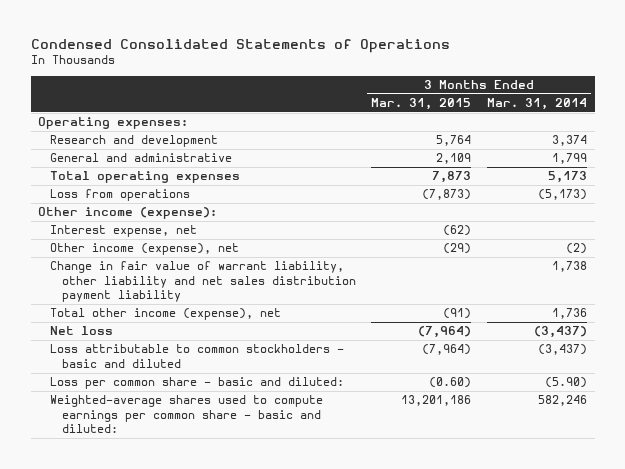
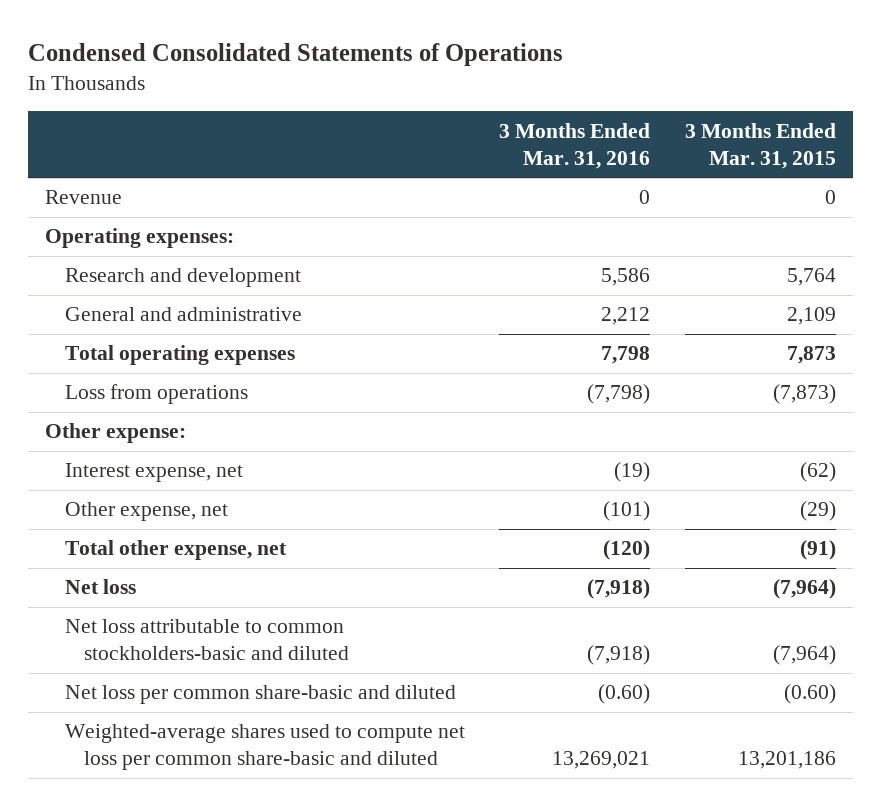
- | 3 Months Ended Mar. 31, 2015 | 3 Months Ended Mar. 31, 2014
+ | 3 Months Ended Mar. 31, 2016 | 3 Months Ended Mar. 31, 2015
+ Revenue | 0 | 0
- Other income (expense):
+ Other expense:
- Other income (expense), net | (29) | (2)
- Change in fair value of warrant liability, other liability and net sales distribution payment liability | | 1,738
- Total other income (expense), net | (91) | 1,736
+ Other expense, net | (101) | (29)
+ Total other expense, net | (120) | (91)
- Loss attributable to common stockholders - basic and diluted | (7,964) | (3,437)
- Loss per common share - basic and diluted: | (0.60) | (5.90)
- Weighted-average shares used to compute earnings per common share - basic and diluted: | 13,201,186 | 582,246
+ Net loss attributable to common stockholders-basic and diluted | (7,918) | (7,964)
+ Net loss per common share-basic and diluted | (0.60) | (0.60)
+ Weighted-average shares used to compute net loss per common share-basic and diluted | 13,269,021 | 13,201,186

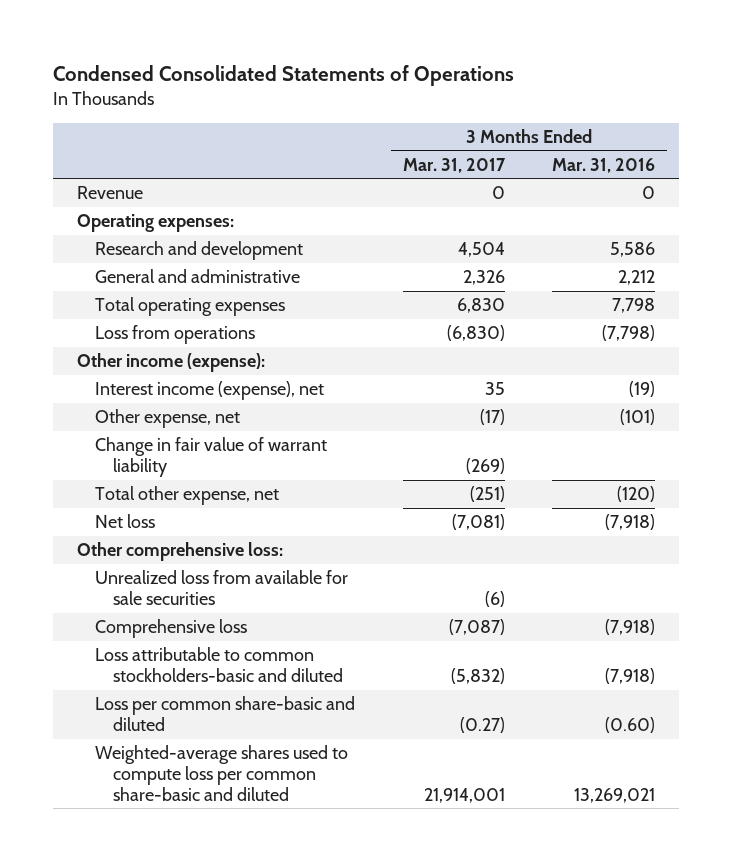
- | 3 Months Ended Mar. 31, 2016 | 3 Months Ended Mar. 31, 2015
+ | 3 Months Ended Mar. 31, 2017 | 3 Months Ended Mar. 31, 2016
- Other expense:
- Interest expense, net | (19) | (62)
+ Other income (expense):
+ Interest income (expense), net | 35 | (19)
+ Change in fair value of warrant liability | (269) |
- Net loss attributable to common stockholders-basic and diluted | (7,918) | (7,964)
- Net loss per common share-basic and diluted | (0.60) | (0.60)
- Weighted-average shares used to compute net loss per common share-basic and diluted | 13,269,021 | 13,201,186
+ Other comprehensive loss:
+ Unrealized loss from available for sale securities | (6) |
+ Comprehensive loss | (7,087) | (7,918)
+ Loss attributable to common stockholders-basic and diluted | (5,832) | (7,918)
+ Loss per common share-basic and diluted | (0.27) | (0.60)
+ Weighted-average shares used to compute loss per common share-basic and diluted | 21,914,001 | 13,269,021

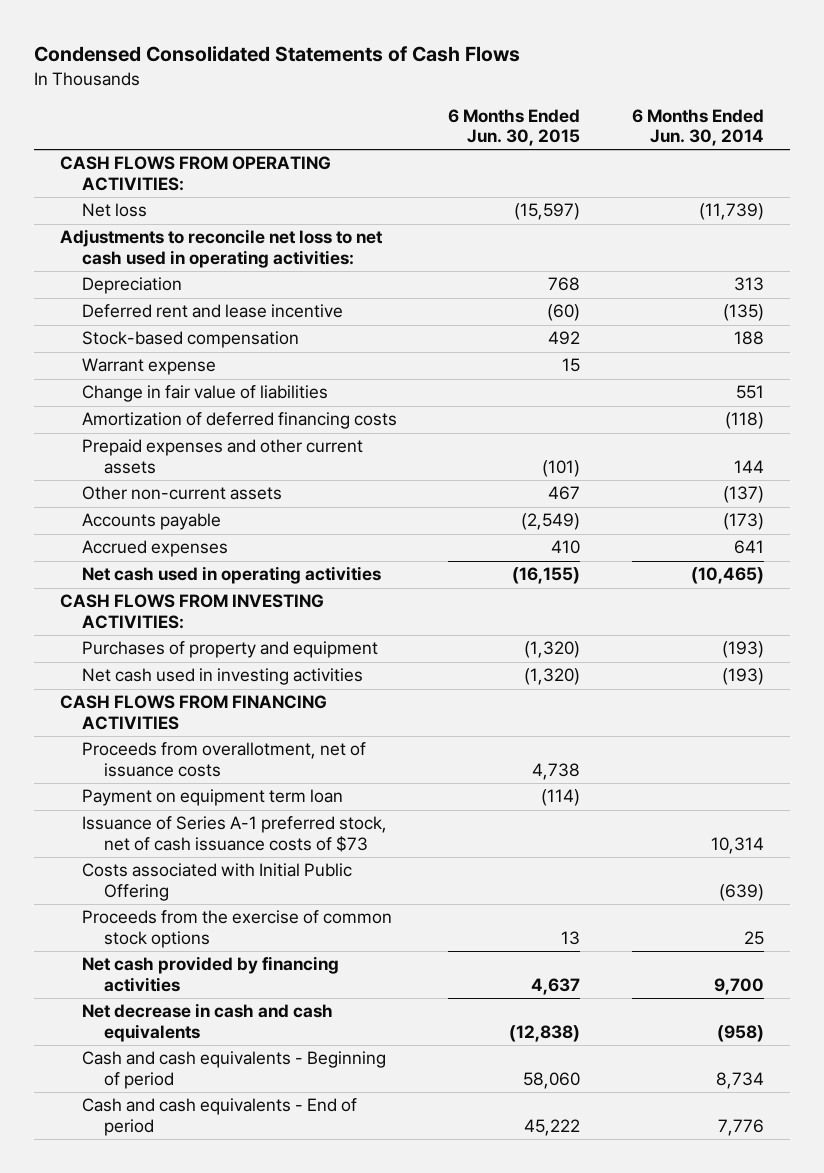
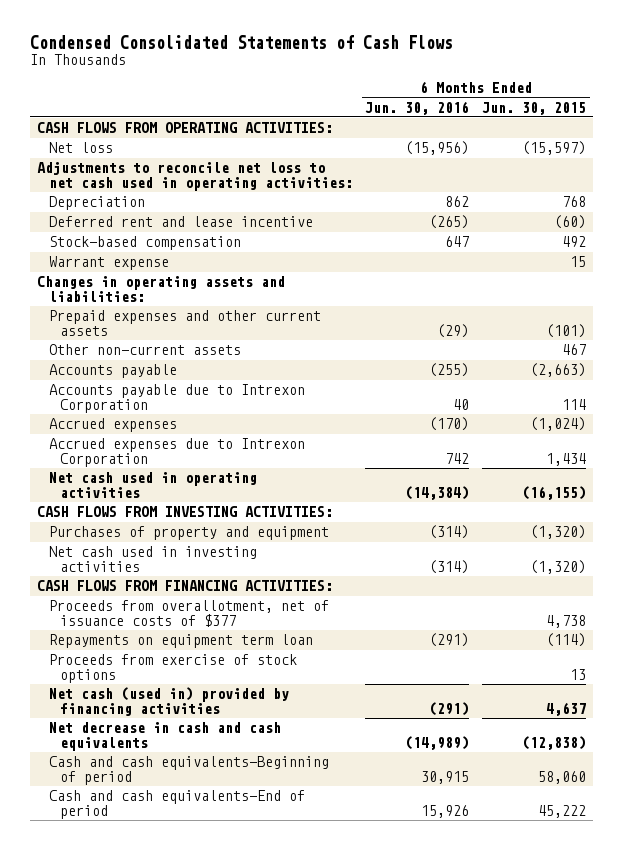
- | 6 Months Ended Jun. 30, 2015 | 6 Months Ended Jun. 30, 2014
+ | 6 Months Ended Jun. 30, 2016 | 6 Months Ended Jun. 30, 2015
- Change in fair value of liabilities | | 551
- Amortization of deferred financing costs | | (118)
+ Changes in operating assets and liabilities:
- Accounts payable | (2,549) | (173)
- Accrued expenses | 410 | 641
+ Accounts payable | (255) | (2,663)
+ Accounts payable due to Intrexon Corporation | 40 | 114
+ Accrued expenses | (170) | (1,024)
+ Accrued expenses due to Intrexon Corporation | 742 | 1,434
- CASH FLOWS FROM FINANCING ACTIVITIES
- Proceeds from overallotment, net of issuance costs | 4,738 |
- Payment on equipment term loan | (114) |
- Issuance of Series A-1 preferred stock, net of cash issuance costs of $73 | | 10,314
- Costs associated with Initial Public Offering | | (639)
- Proceeds from the exercise of common stock options | 13 | 25
- Net cash provided by financing activities | 4,637 | 9,700
+ CASH FLOWS FROM FINANCING ACTIVITIES:
+ Proceeds from overallotment, net of issuance costs of $377 | | 4,738
+ Repayments on equipment term loan | (291) | (114)
+ Proceeds from exercise of stock options | | 13
+ Net cash (used in) provided by financing activities | (291) | 4,637
- Cash and cash equivalents - Beginning of period | 58,060 | 8,734
- Cash and cash equivalents - End of period | 45,222 | 7,776
+ Cash and cash equivalents-Beginning of period | 30,915 | 58,060
+ Cash and cash equivalents-End of period | 15,926 | 45,222

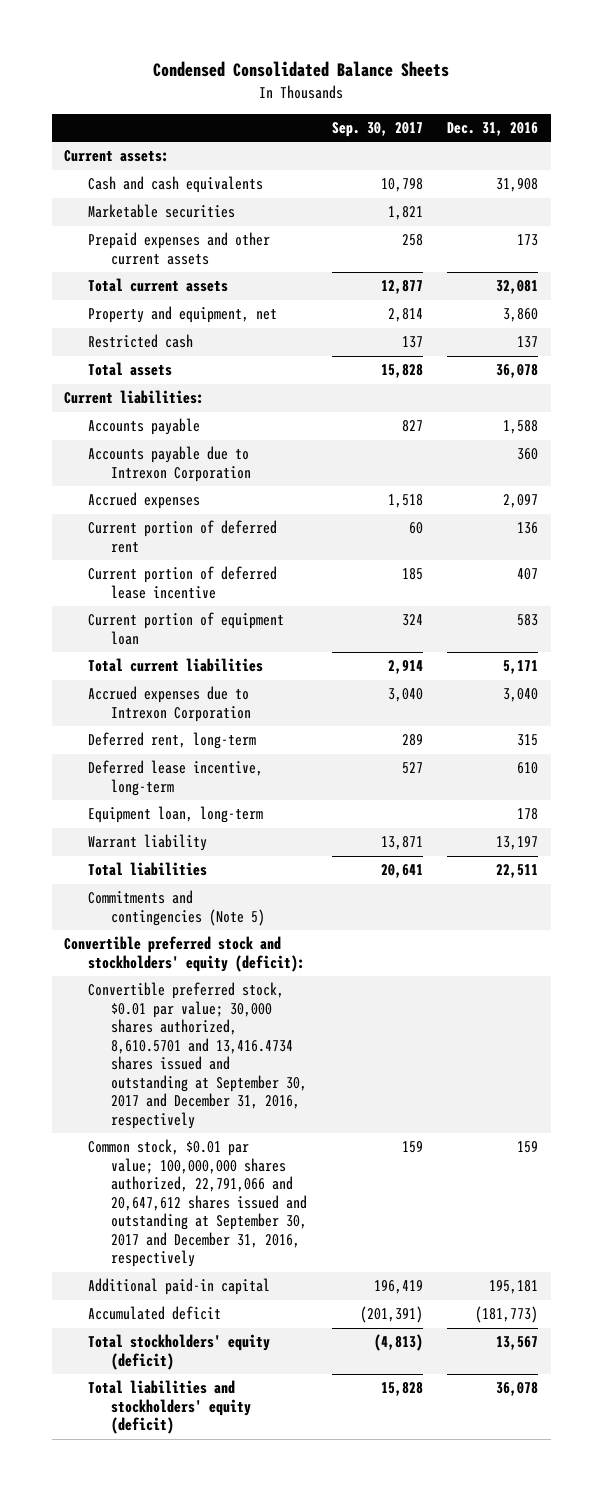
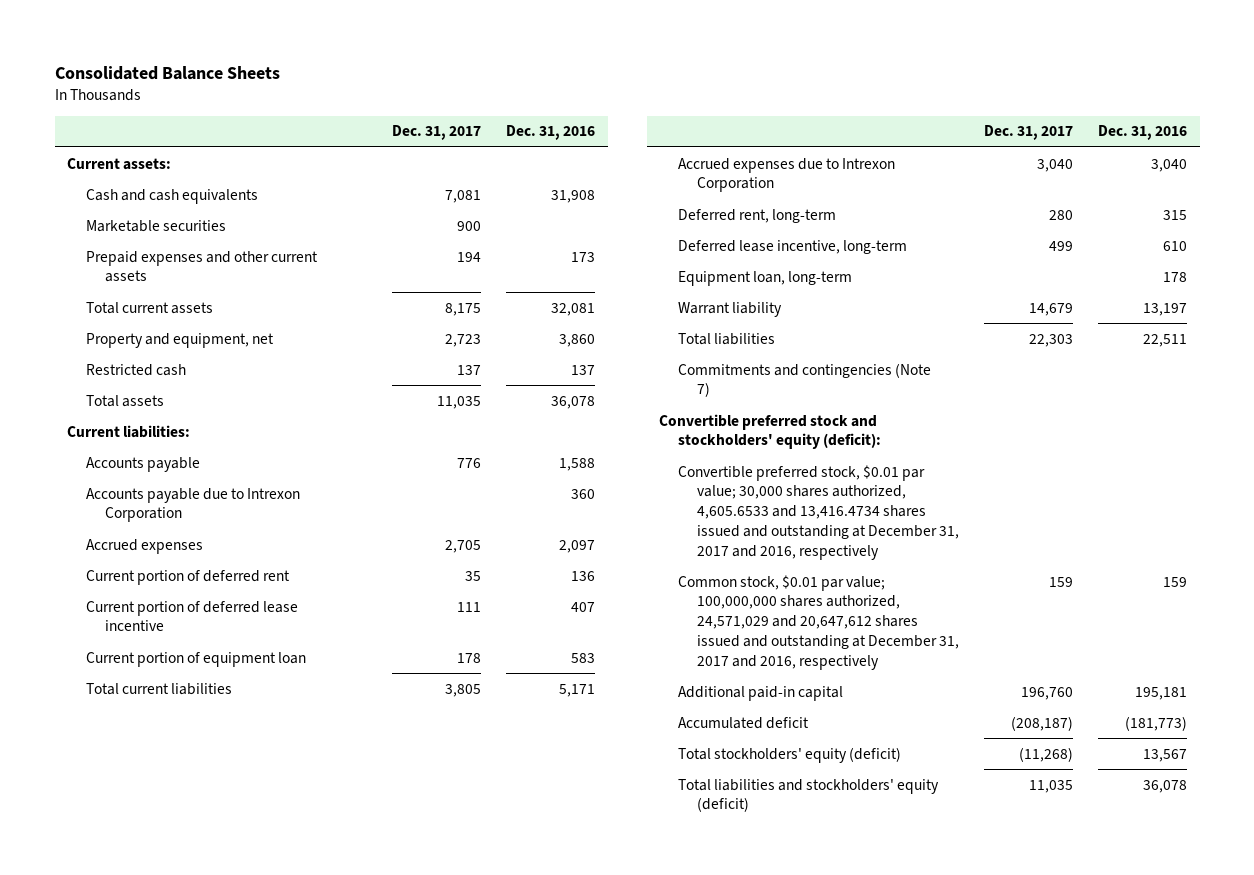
- Condensed Consolidated Balance Sheets
+ Consolidated Balance Sheets
- | Sep. 30, 2017 | Dec. 31, 2016
+ | Dec. 31, 2017 | Dec. 31, 2016
- Commitments and contingencies (Note 5)
+ Commitments and contingencies (Note 7)
- Convertible preferred stock, $0.01 par value; 30,000 shares authorized, 8,610.5701 and 13,416.4734 shares issued and outstanding at September 30, 2017 and December 31, 2016, respectively
- Common stock, $0.01 par value; 100,000,000 shares authorized, 22,791,066 and 20,647,612 shares issued and outstanding at September 30, 2017 and December 31, 2016, respectively | 159 | 159
+ Convertible preferred stock, $0.01 par value; 30,000 shares authorized, 4,605.6533 and 13,416.4734 shares issued and outstanding at December 31, 2017 and 2016, respectively
+ Common stock, $0.01 par value; 100,000,000 shares authorized, 24,571,029 and 20,647,612 shares issued and outstanding at December 31, 2017 and 2016, respectively | 159 | 159

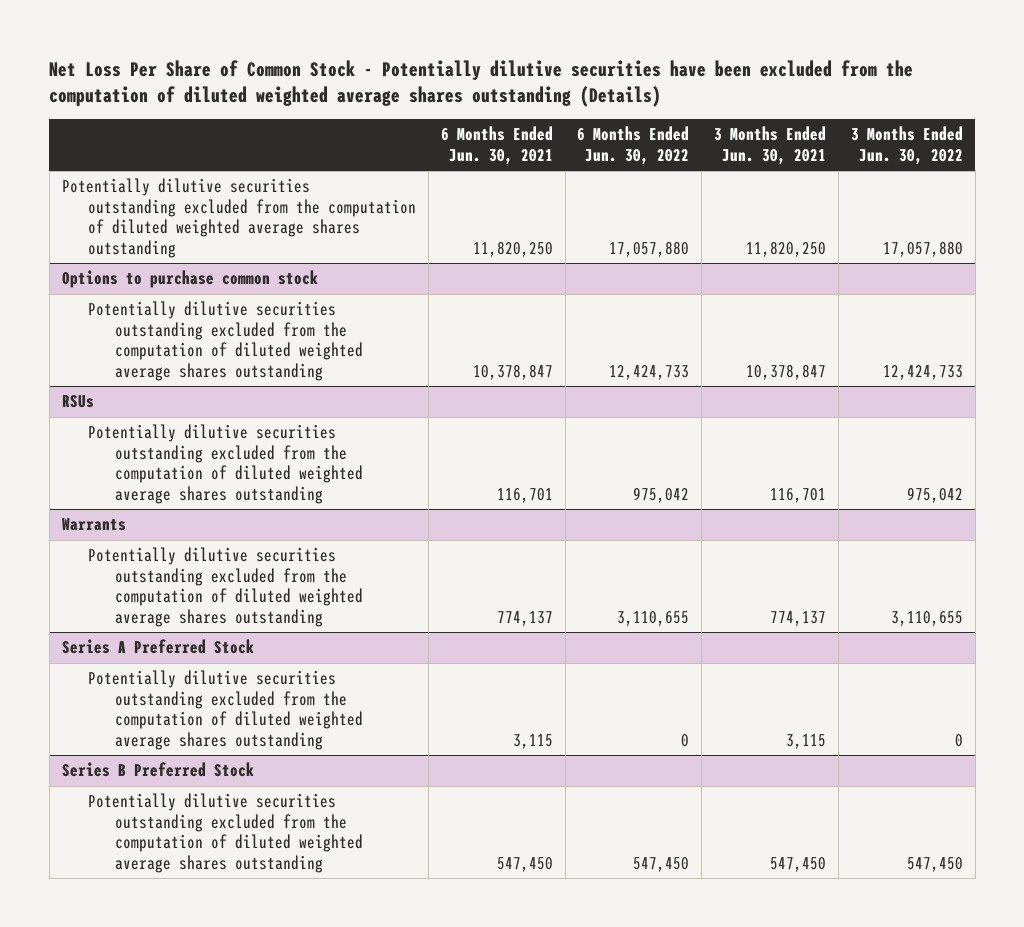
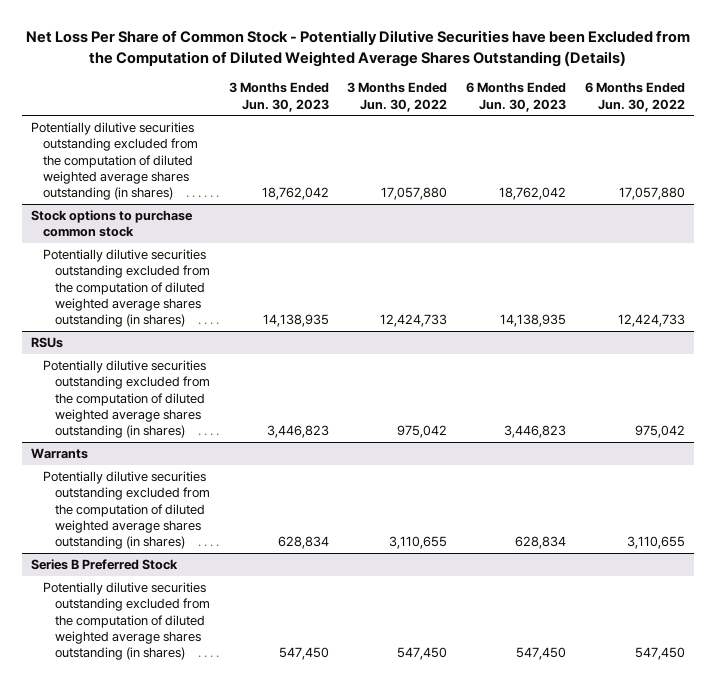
- Net Loss Per Share of Common Stock - Potentially dilutive securities have been excluded from the computation of diluted weighted average shares outstanding (Details)
+ Net Loss Per Share of Common Stock - Potentially Dilutive Securities have been Excluded from the Computation of Diluted Weighted Average Shares Outstanding (Details)
- | 6 Months Ended Jun. 30, 2021 | 6 Months Ended Jun. 30, 2022 | 3 Months Ended Jun. 30, 2021 | 3 Months Ended Jun. 30, 2022
+ | 3 Months Ended Jun. 30, 2023 | 3 Months Ended Jun. 30, 2022 | 6 Months Ended Jun. 30, 2023 | 6 Months Ended Jun. 30, 2022
- Potentially dilutive securities outstanding excluded from the computation of diluted weighted average shares outstanding | 11,820,250 | 17,057,880 | 11,820,250 | 17,057,880
- Options to purchase common stock
- Potentially dilutive securities outstanding excluded from the computation of diluted weighted average shares outstanding | 10,378,847 | 12,424,733 | 10,378,847 | 12,424,733
+ Potentially dilutive securities outstanding excluded from the computation of diluted weighted average shares outstanding (in shares) | 18,762,042 | 17,057,880 | 18,762,042 | 17,057,880
+ Stock options to purchase common stock
+ Potentially dilutive securities outstanding excluded from the computation of diluted weighted average shares outstanding (in shares) | 14,138,935 | 12,424,733 | 14,138,935 | 12,424,733
@ RSUs
- Potentially dilutive securities outstanding excluded from the computation of diluted weighted average shares outstanding | 116,701 | 975,042 | 116,701 | 975,042
+ Potentially dilutive securities outstanding excluded from the computation of diluted weighted average shares outstanding (in shares) | 3,446,823 | 975,042 | 3,446,823 | 975,042
@ Warrants
- Potentially dilutive securities outstanding excluded from the computation of diluted weighted average shares outstanding | 774,137 | 3,110,655 | 774,137 | 3,110,655
- Series A Preferred Stock
- Potentially dilutive securities outstanding excluded from the computation of diluted weighted average shares outstanding | 3,115 | 0 | 3,115 | 0
@ Warrants
+ Potentially dilutive securities outstanding excluded from the computation of diluted weighted average shares outstanding (in shares) | 628,834 | 3,110,655 | 628,834 | 3,110,655
@ Series B Preferred Stock
- Potentially dilutive securities outstanding excluded from the computation of diluted weighted average shares outstanding | 547,450 | 547,450 | 547,450 | 547,450
+ Potentially dilutive securities outstanding excluded from the computation of diluted weighted average shares outstanding (in shares) | 547,450 | 547,450 | 547,450 | 547,450

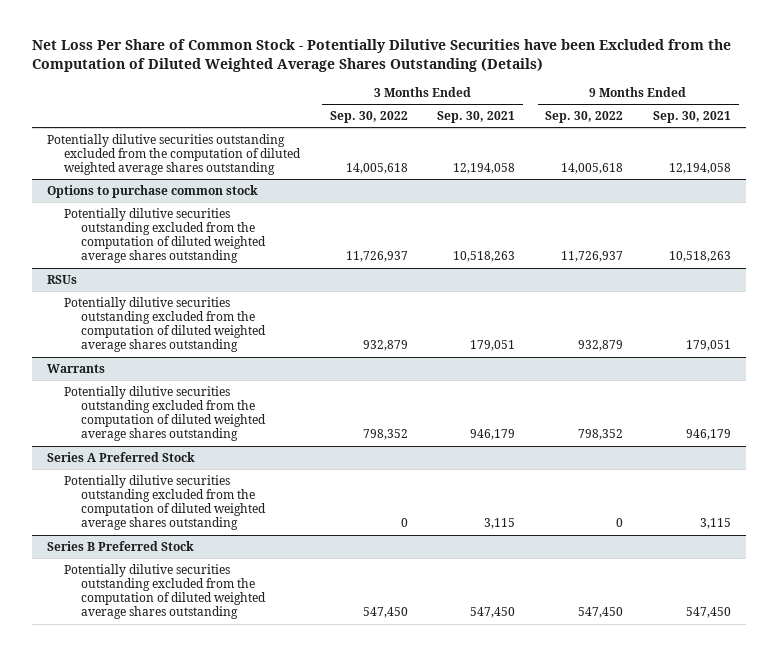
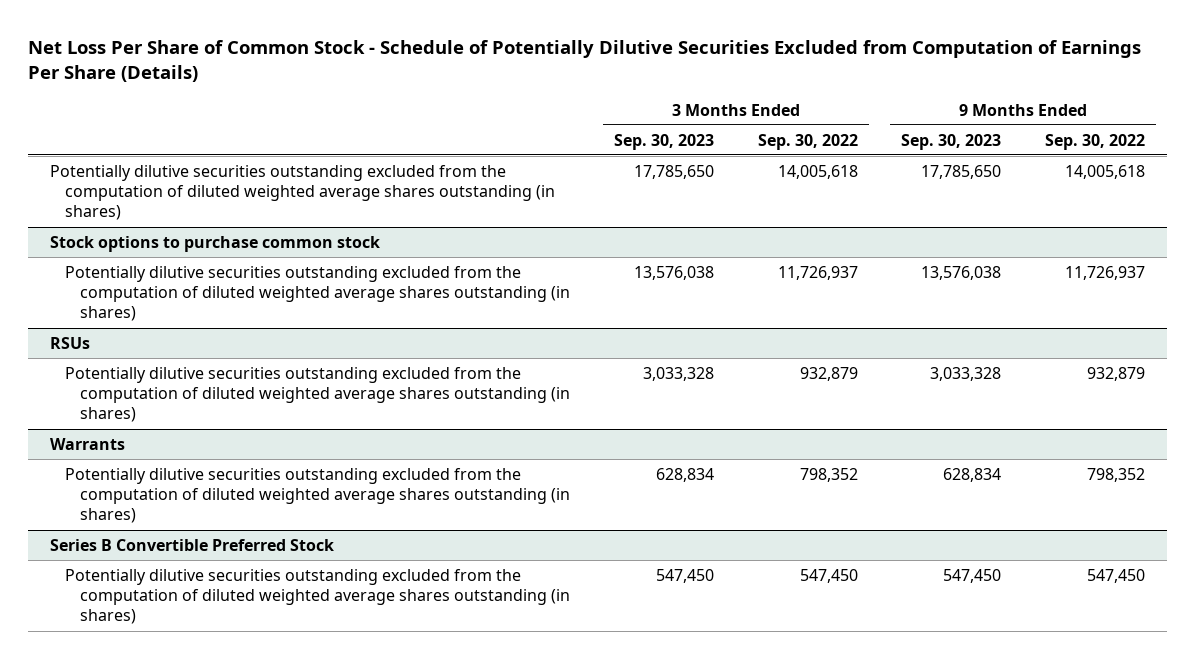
- Net Loss Per Share of Common Stock - Potentially Dilutive Securities have been Excluded from the Computation of Diluted Weighted Average Shares Outstanding (Details)
+ Net Loss Per Share of Common Stock - Schedule of Potentially Dilutive Securities Excluded from Computation of Earnings Per Share (Details)
- | 3 Months Ended Sep. 30, 2022 | 3 Months Ended Sep. 30, 2021 | 9 Months Ended Sep. 30, 2022 | 9 Months Ended Sep. 30, 2021
+ | 3 Months Ended Sep. 30, 2023 | 3 Months Ended Sep. 30, 2022 | 9 Months Ended Sep. 30, 2023 | 9 Months Ended Sep. 30, 2022
- Potentially dilutive securities outstanding excluded from the computation of diluted weighted average shares outstanding | 14,005,618 | 12,194,058 | 14,005,618 | 12,194,058
- Options to purchase common stock
- Potentially dilutive securities outstanding excluded from the computation of diluted weighted average shares outstanding | 11,726,937 | 10,518,263 | 11,726,937 | 10,518,263
+ Potentially dilutive securities outstanding excluded from the computation of diluted weighted average shares outstanding (in shares) | 17,785,650 | 14,005,618 | 17,785,650 | 14,005,618
+ Stock options to purchase common stock
+ Potentially dilutive securities outstanding excluded from the computation of diluted weighted average shares outstanding (in shares) | 13,576,038 | 11,726,937 | 13,576,038 | 11,726,937
@ RSUs
- Potentially dilutive securities outstanding excluded from the computation of diluted weighted average shares outstanding | 932,879 | 179,051 | 932,879 | 179,051
+ Potentially dilutive securities outstanding excluded from the computation of diluted weighted average shares outstanding (in shares) | 3,033,328 | 932,879 | 3,033,328 | 932,879
@ Warrants
- Potentially dilutive securities outstanding excluded from the computation of diluted weighted average shares outstanding | 798,352 | 946,179 | 798,352 | 946,179
- Series A Preferred Stock
- Potentially dilutive securities outstanding excluded from the computation of diluted weighted average shares outstanding | 0 | 3,115 | 0 | 3,115
- Series B Preferred Stock
- Potentially dilutive securities outstanding excluded from the computation of diluted weighted average shares outstanding | 547,450 | 547,450 | 547,450 | 547,450
@ Warrants
+ Potentially dilutive securities outstanding excluded from the computation of diluted weighted average shares outstanding (in shares) | 628,834 | 798,352 | 628,834 | 798,352
+ Series B Convertible Preferred Stock
+ Potentially dilutive securities outstanding excluded from the computation of diluted weighted average shares outstanding (in shares) | 547,450 | 547,450 | 547,450 | 547,450

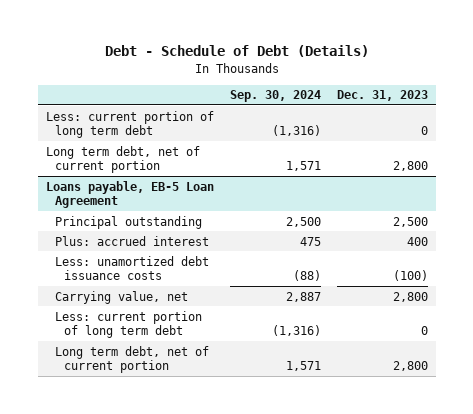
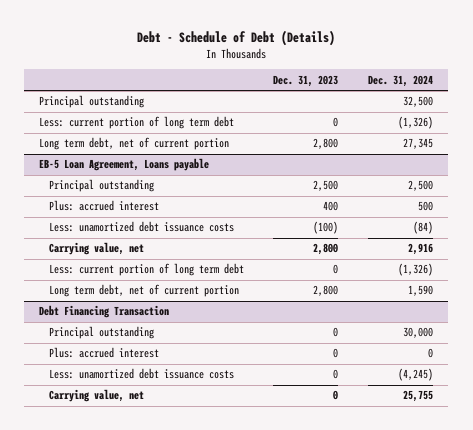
- | Sep. 30, 2024 | Dec. 31, 2023
+ | Dec. 31, 2023 | Dec. 31, 2024
+ Principal outstanding | | 32,500
- Loans payable, EB-5 Loan Agreement
+ EB-5 Loan Agreement, Loans payable
+ Debt Financing Transaction
+ Principal outstanding | 0 | 30,000
+ Plus: accrued interest | 0 | 0
+ Less: unamortized debt issuance costs | 0 | (4,245)
+ Carrying value, net | 0 | 25,755

